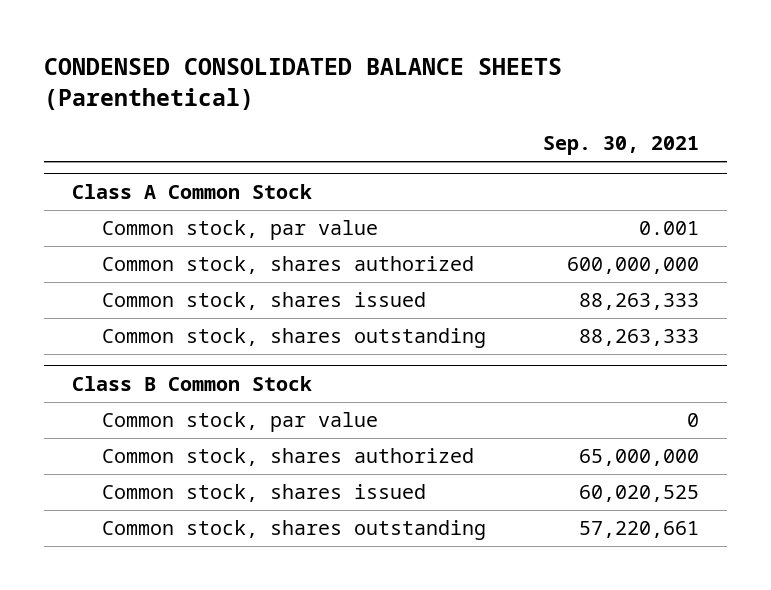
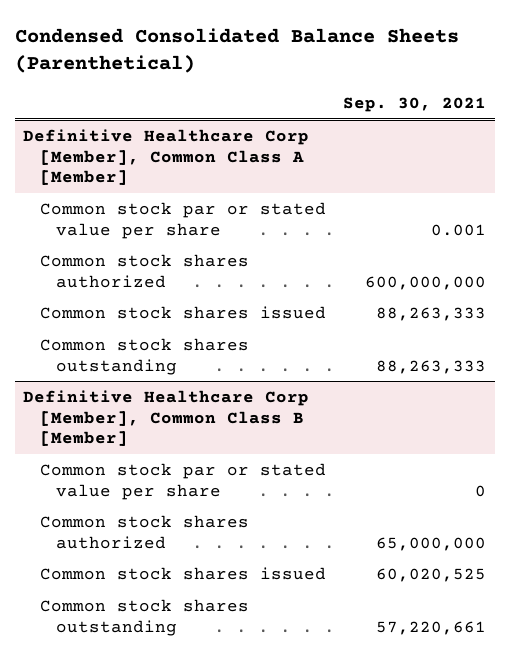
- CONDENSED CONSOLIDATED BALANCE SHEETS (Parenthetical)
+ Condensed Consolidated Balance Sheets (Parenthetical)
- Class A Common Stock
- Common stock, par value | 0.001
- Common stock, shares authorized | 600,000,000
- Common stock, shares issued | 88,263,333
- Common stock, shares outstanding | 88,263,333
- Class B Common Stock
- Common stock, par value | 0
- Common stock, shares authorized | 65,000,000
- Common stock, shares issued | 60,020,525
- Common stock, shares outstanding | 57,220,661
+ Definitive Healthcare Corp [Member], Common Class A [Member]
+ Common stock par or stated value per share | 0.001
+ Common stock shares authorized | 600,000,000
+ Common stock shares issued | 88,263,333
+ Common stock shares outstanding | 88,263,333
+ Definitive Healthcare Corp [Member], Common Class B [Member]
+ Common stock par or stated value per share | 0
+ Common stock shares authorized | 65,000,000
+ Common stock shares issued | 60,020,525
+ Common stock shares outstanding | 57,220,661

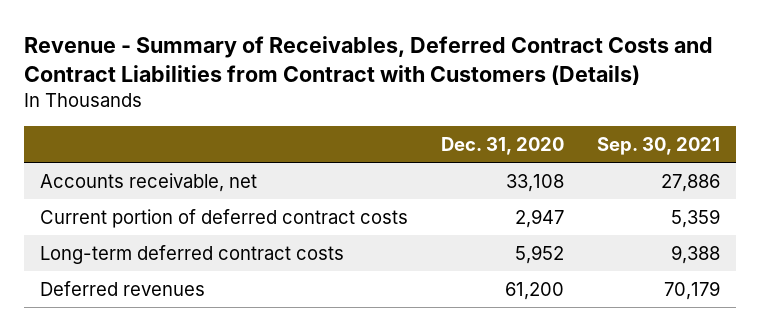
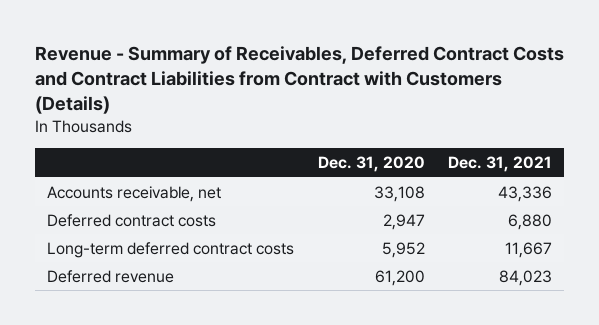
- | Dec. 31, 2020 | Sep. 30, 2021
+ | Dec. 31, 2020 | Dec. 31, 2021
- Current portion of deferred contract costs | 2,947 | 5,359
+ Deferred contract costs | 2,947 | 6,880
- Deferred revenues | 61,200 | 70,179
+ Deferred revenue | 61,200 | 84,023

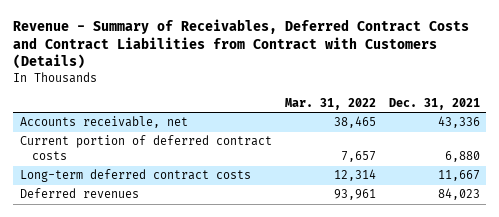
- | Dec. 31, 2020 | Dec. 31, 2021
+ | Mar. 31, 2022 | Dec. 31, 2021
- Deferred contract costs | 2,947 | 6,880
+ Current portion of deferred contract costs | 7,657 | 6,880
- Deferred revenue | 61,200 | 84,023
+ Deferred revenues | 93,961 | 84,023

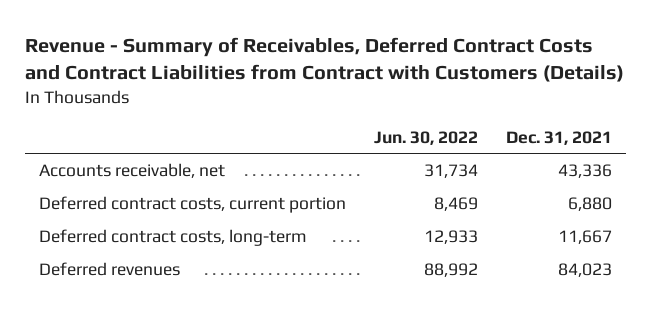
- | Mar. 31, 2022 | Dec. 31, 2021
+ | Jun. 30, 2022 | Dec. 31, 2021
- Current portion of deferred contract costs | 7,657 | 6,880
- Long-term deferred contract costs | 12,314 | 11,667
+ Deferred contract costs, current portion | 8,469 | 6,880
+ Deferred contract costs, long-term | 12,933 | 11,667

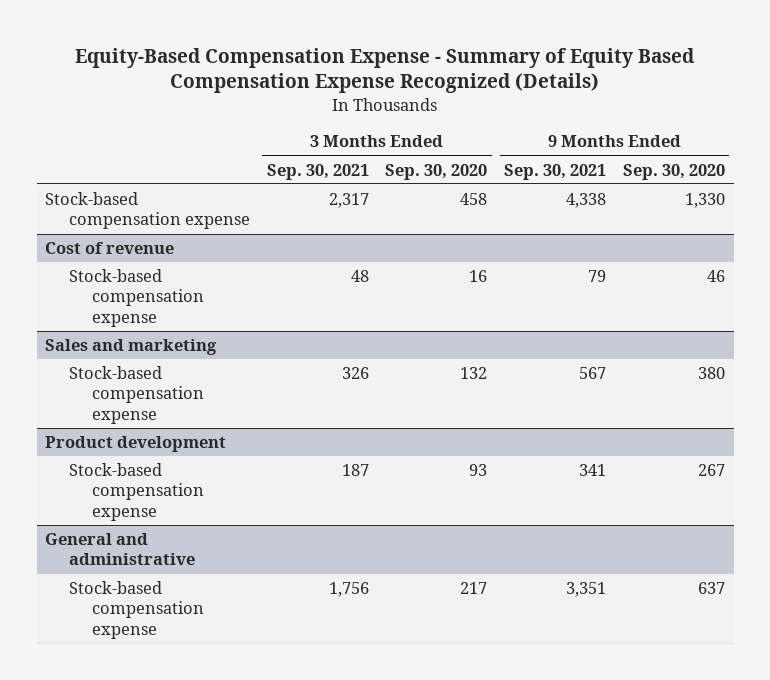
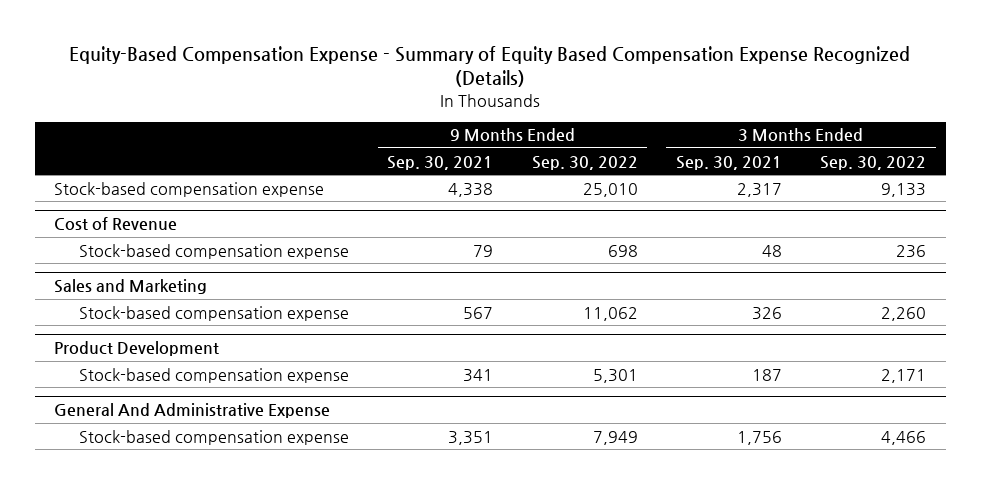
- | 3 Months Ended Sep. 30, 2021 | 3 Months Ended Sep. 30, 2020 | 9 Months Ended Sep. 30, 2021 | 9 Months Ended Sep. 30, 2020
+ | 9 Months Ended Sep. 30, 2021 | 9 Months Ended Sep. 30, 2022 | 3 Months Ended Sep. 30, 2021 | 3 Months Ended Sep. 30, 2022
- Cost of revenue
+ Cost of Revenue
- Sales and marketing
+ Sales and Marketing
- Product development
+ Product Development
- General and administrative
+ General And Administrative Expense

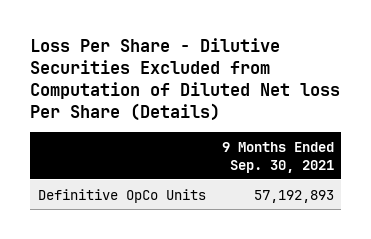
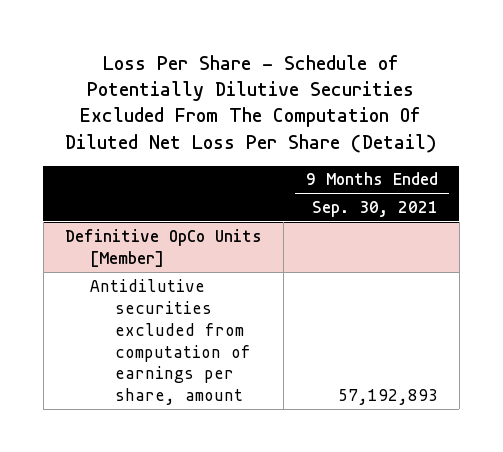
- Loss Per Share - Dilutive Securities Excluded from Computation of Diluted Net loss Per Share (Details)
+ Loss Per Share - Schedule of Potentially Dilutive Securities Excluded From The Computation Of Diluted Net Loss Per Share (Detail)
- Definitive OpCo Units | 57,192,893
+ Definitive OpCo Units [Member]
+ Antidilutive securities excluded from computation of earnings per share, amount | 57,192,893

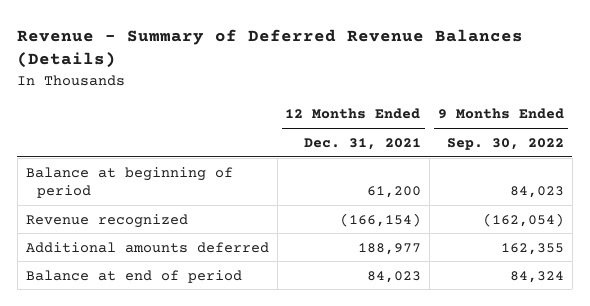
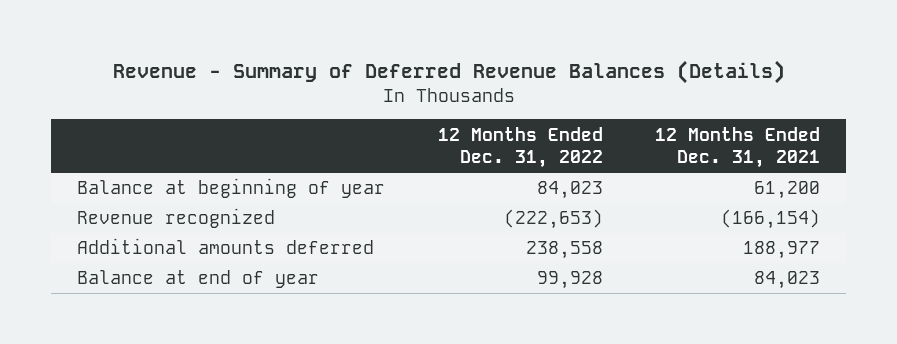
- | 12 Months Ended Dec. 31, 2021 | 9 Months Ended Sep. 30, 2022
+ | 12 Months Ended Dec. 31, 2022 | 12 Months Ended Dec. 31, 2021
- Balance at beginning of period | 61,200 | 84,023
+ Balance at beginning of year | 84,023 | 61,200
- Balance at end of period | 84,023 | 84,324
+ Balance at end of year | 99,928 | 84,023

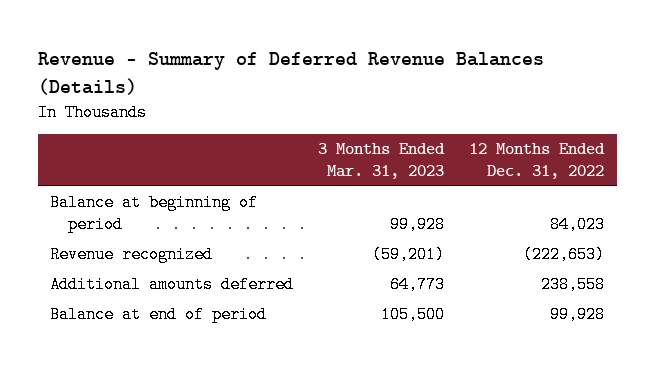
- | 12 Months Ended Dec. 31, 2022 | 12 Months Ended Dec. 31, 2021
+ | 3 Months Ended Mar. 31, 2023 | 12 Months Ended Dec. 31, 2022
- Balance at beginning of year | 84,023 | 61,200
+ Balance at beginning of period | 99,928 | 84,023
- Balance at end of year | 99,928 | 84,023
+ Balance at end of period | 105,500 | 99,928

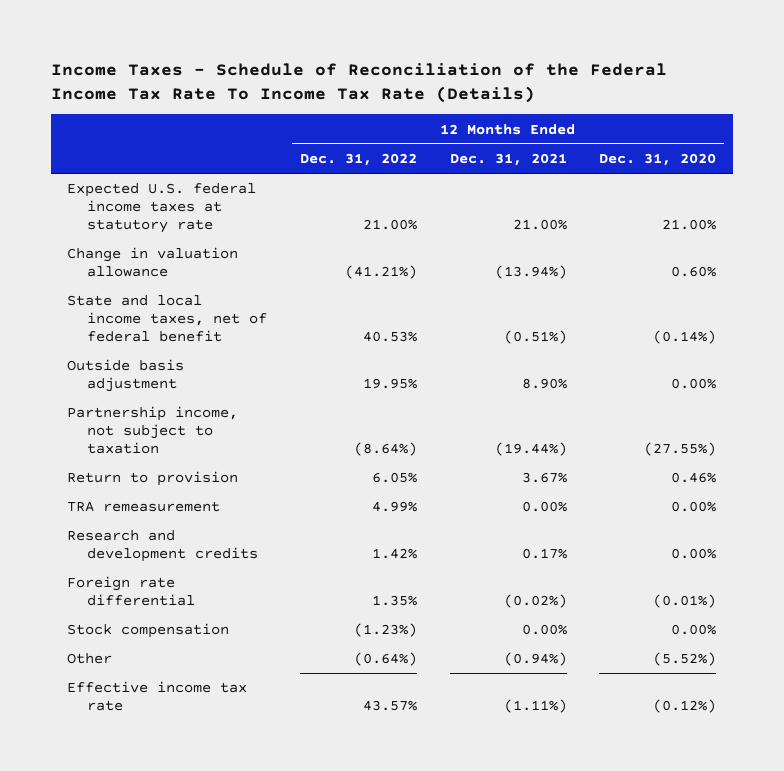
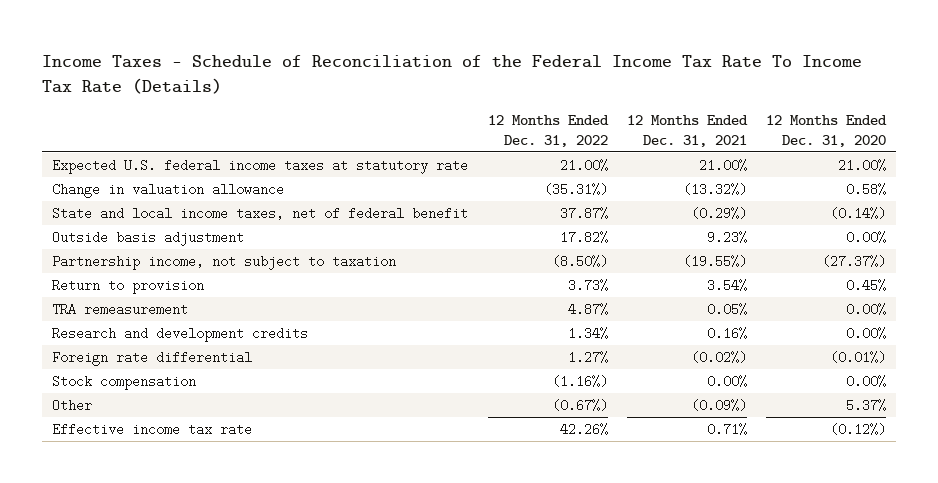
- Change in valuation allowance | (41.21%) | (13.94%) | 0.60%
- State and local income taxes, net of federal benefit | 40.53% | (0.51%) | (0.14%)
- Outside basis adjustment | 19.95% | 8.90% | 0.00%
- Partnership income, not subject to taxation | (8.64%) | (19.44%) | (27.55%)
- Return to provision | 6.05% | 3.67% | 0.46%
- TRA remeasurement | 4.99% | 0.00% | 0.00%
- Research and development credits | 1.42% | 0.17% | 0.00%
- Foreign rate differential | 1.35% | (0.02%) | (0.01%)
- Stock compensation | (1.23%) | 0.00% | 0.00%
- Other | (0.64%) | (0.94%) | (5.52%)
- Effective income tax rate | 43.57% | (1.11%) | (0.12%)
+ Change in valuation allowance | (35.31%) | (13.32%) | 0.58%
+ State and local income taxes, net of federal benefit | 37.87% | (0.29%) | (0.14%)
+ Outside basis adjustment | 17.82% | 9.23% | 0.00%
+ Partnership income, not subject to taxation | (8.50%) | (19.55%) | (27.37%)
+ Return to provision | 3.73% | 3.54% | 0.45%
+ TRA remeasurement | 4.87% | 0.05% | 0.00%
+ Research and development credits | 1.34% | 0.16% | 0.00%
+ Foreign rate differential | 1.27% | (0.02%) | (0.01%)
+ Stock compensation | (1.16%) | 0.00% | 0.00%
+ Other | (0.67%) | (0.09%) | 5.37%
+ Effective income tax rate | 42.26% | 0.71% | (0.12%)

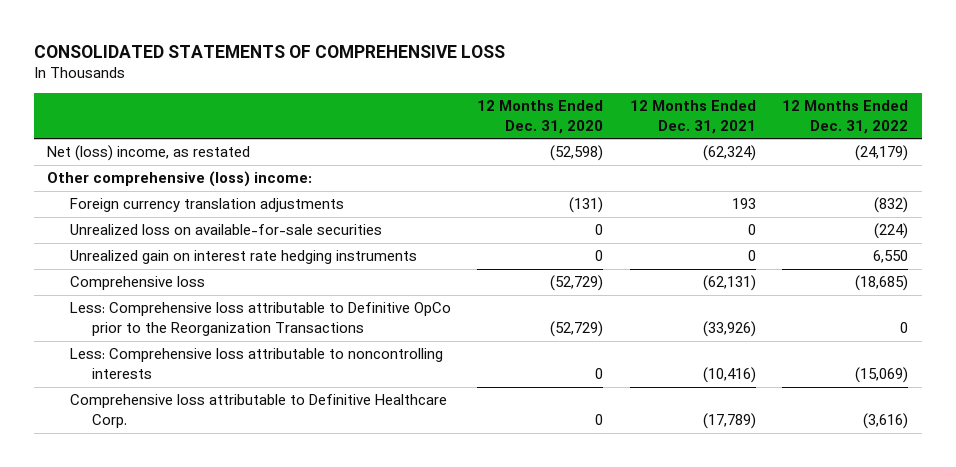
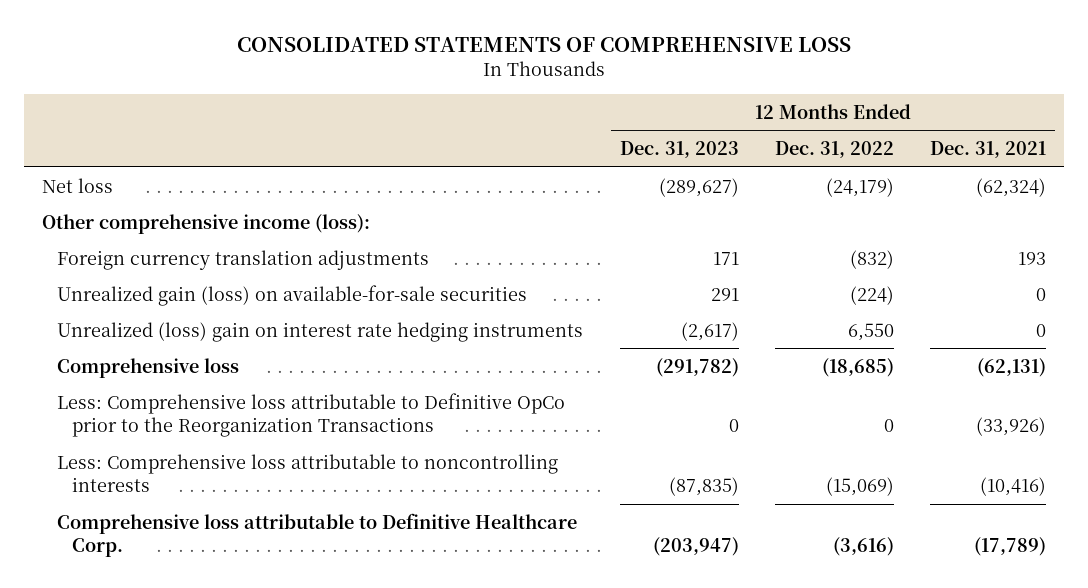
- | 12 Months Ended Dec. 31, 2020 | 12 Months Ended Dec. 31, 2021 | 12 Months Ended Dec. 31, 2022
+ | 12 Months Ended Dec. 31, 2023 | 12 Months Ended Dec. 31, 2022 | 12 Months Ended Dec. 31, 2021
- Net (loss) income, as restated | (52,598) | (62,324) | (24,179)
- Other comprehensive (loss) income:
+ Net loss | (289,627) | (24,179) | (62,324)
+ Other comprehensive income (loss):
- Unrealized loss on available-for-sale securities | 0 | 0 | (224)
- Unrealized gain on interest rate hedging instruments | 0 | 0 | 6,550
+ Unrealized gain (loss) on available-for-sale securities | 291 | (224) | 0
+ Unrealized (loss) gain on interest rate hedging instruments | (2,617) | 6,550 | 0

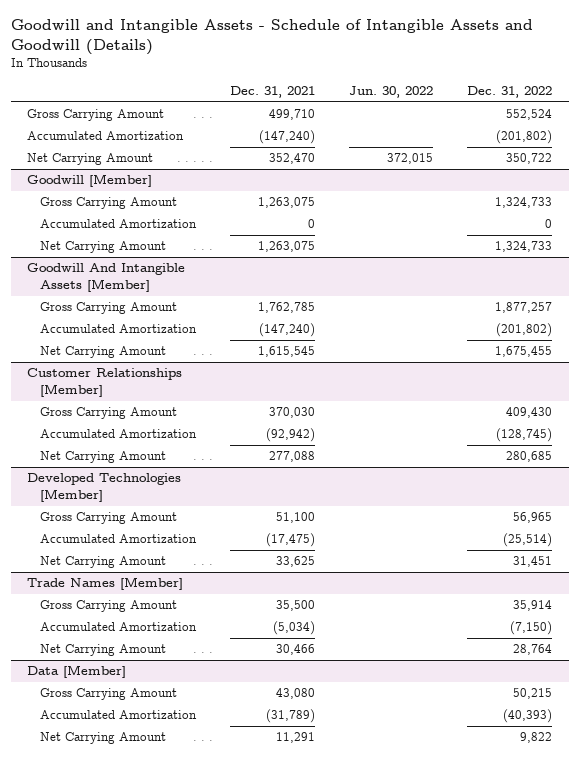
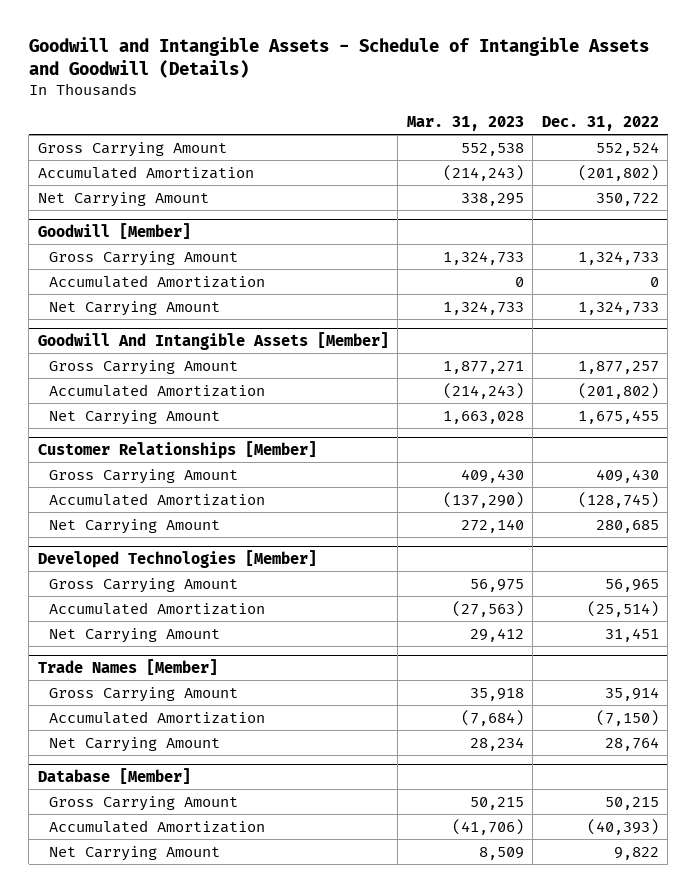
- | Dec. 31, 2021 | Jun. 30, 2022 | Dec. 31, 2022
+ | Mar. 31, 2023 | Dec. 31, 2022
- Data [Member]
+ Database [Member]

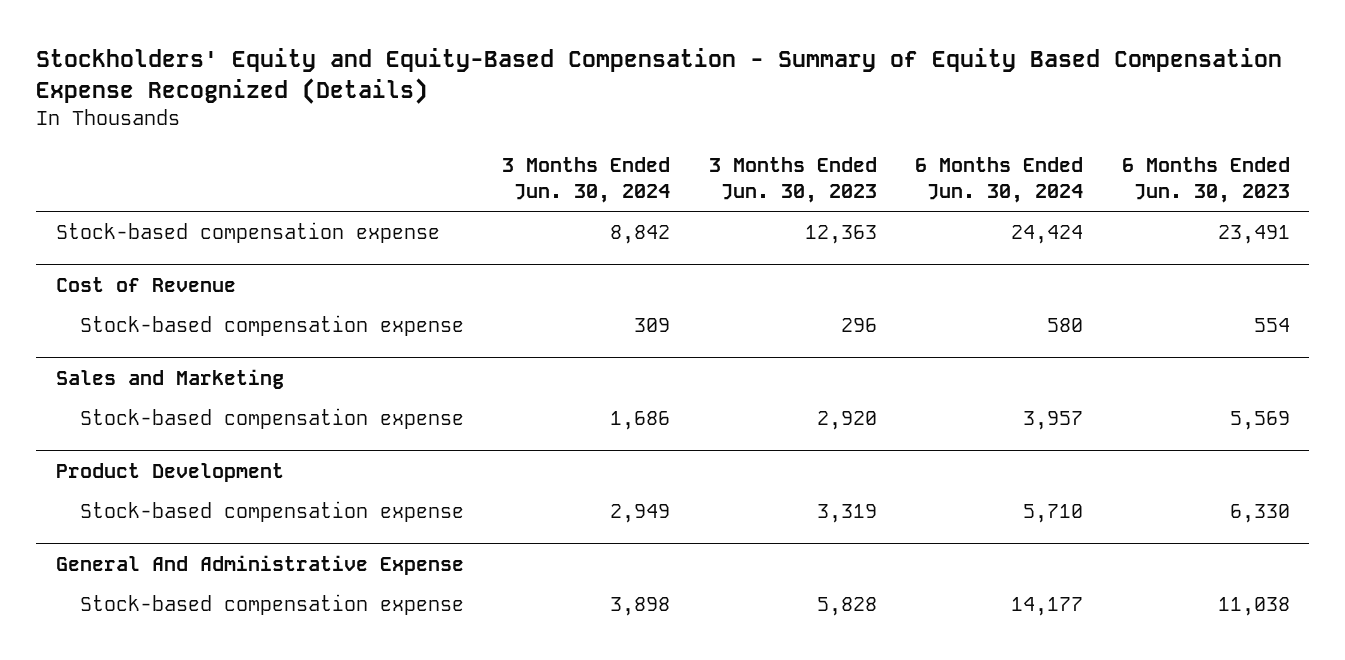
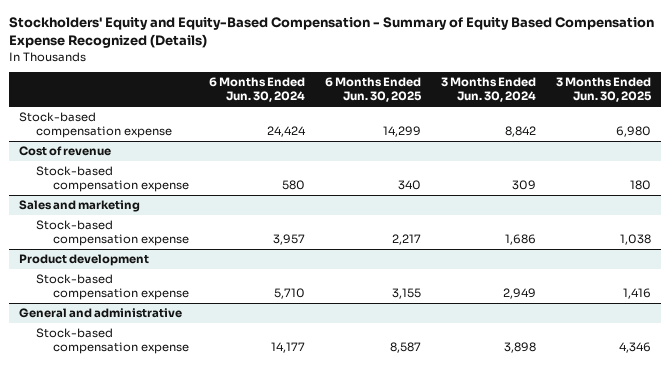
- | 3 Months Ended Jun. 30, 2024 | 3 Months Ended Jun. 30, 2023 | 6 Months Ended Jun. 30, 2024 | 6 Months Ended Jun. 30, 2023
+ | 6 Months Ended Jun. 30, 2024 | 6 Months Ended Jun. 30, 2025 | 3 Months Ended Jun. 30, 2024 | 3 Months Ended Jun. 30, 2025
- Cost of Revenue
+ Cost of revenue
- Sales and Marketing
+ Sales and marketing
- Product Development
+ Product development
- General And Administrative Expense
+ General and administrative

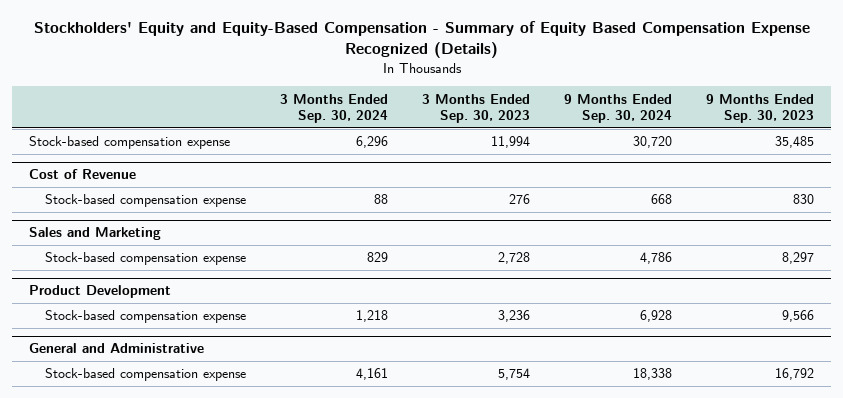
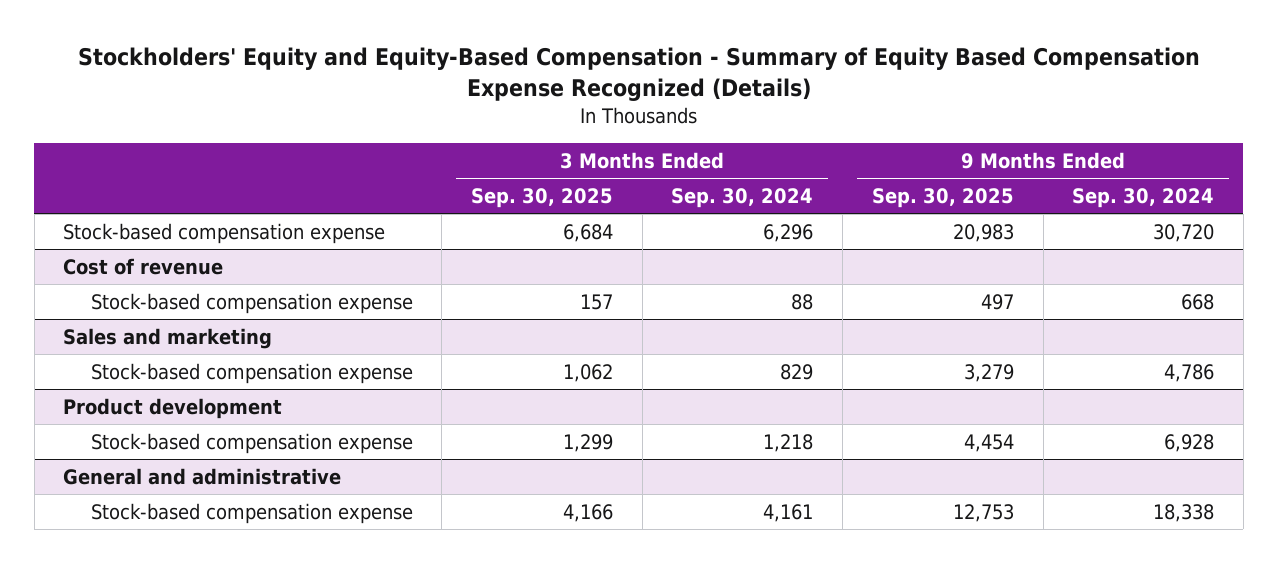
- | 3 Months Ended Sep. 30, 2024 | 3 Months Ended Sep. 30, 2023 | 9 Months Ended Sep. 30, 2024 | 9 Months Ended Sep. 30, 2023
+ | 3 Months Ended Sep. 30, 2025 | 3 Months Ended Sep. 30, 2024 | 9 Months Ended Sep. 30, 2025 | 9 Months Ended Sep. 30, 2024
- Cost of Revenue
+ Cost of revenue
- Sales and Marketing
+ Sales and marketing
- Product Development
+ Product development
- General and Administrative
+ General and administrative

